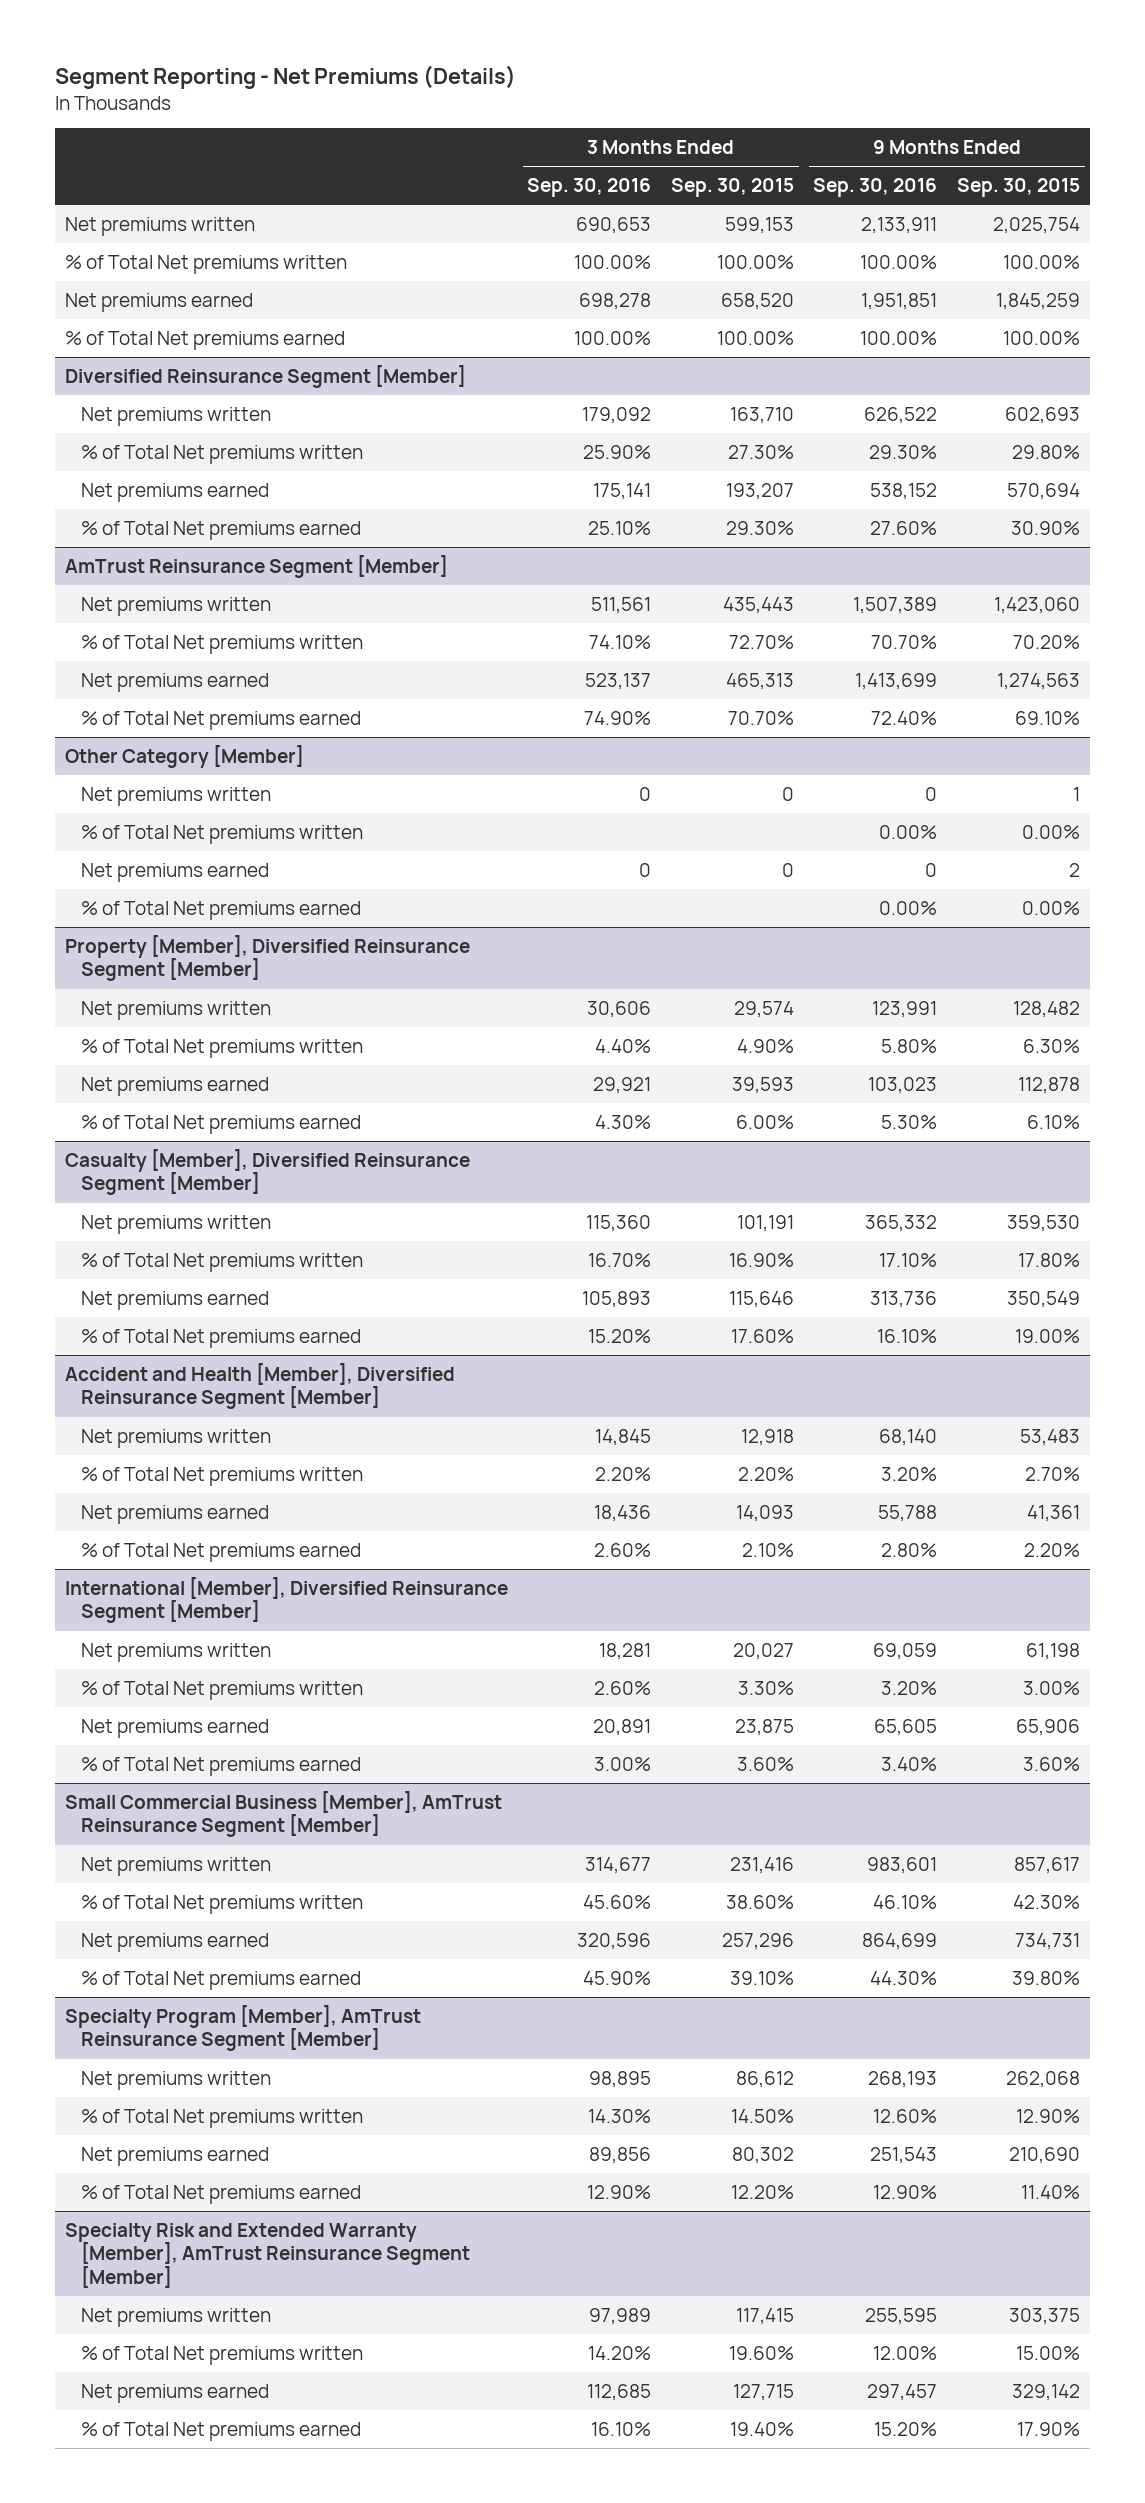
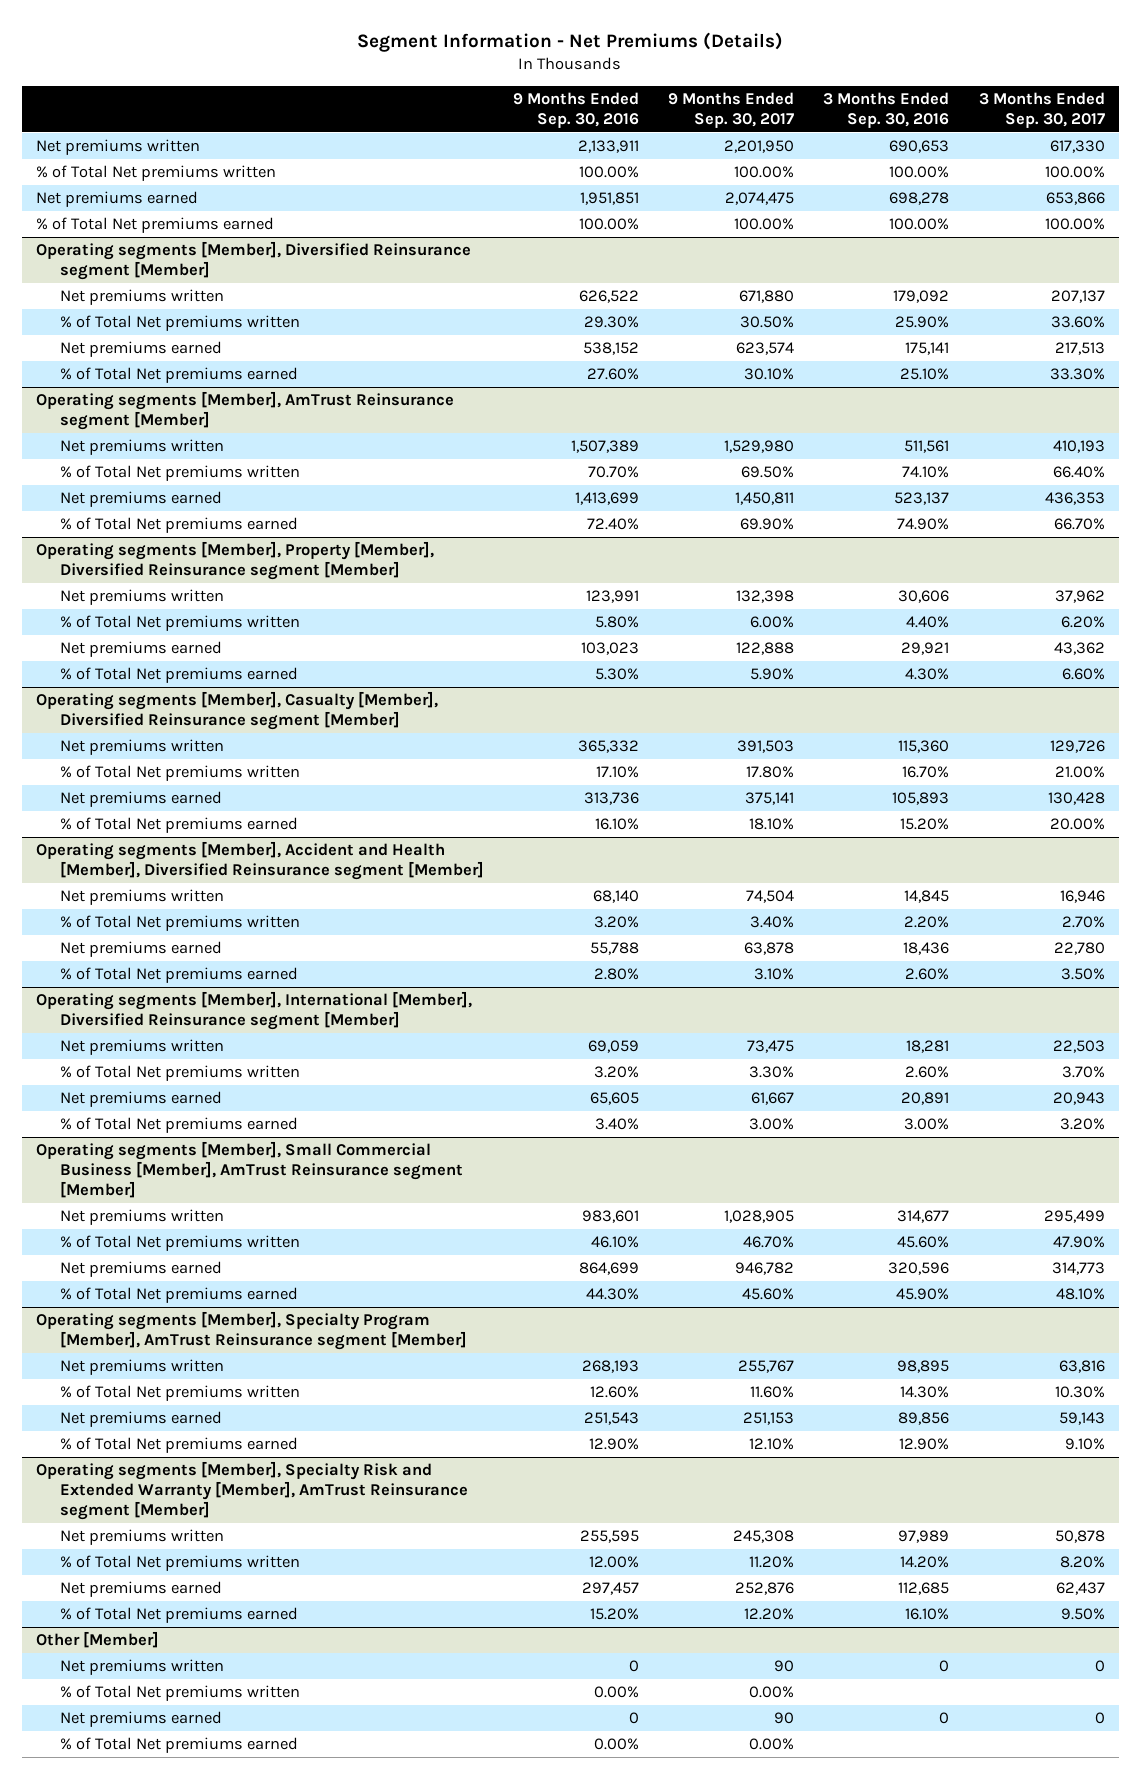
- Segment Reporting - Net Premiums (Details)
+ Segment Information - Net Premiums (Details)
- | 3 Months Ended Sep. 30, 2016 | 3 Months Ended Sep. 30, 2015 | 9 Months Ended Sep. 30, 2016 | 9 Months Ended Sep. 30, 2015
+ | 9 Months Ended Sep. 30, 2016 | 9 Months Ended Sep. 30, 2017 | 3 Months Ended Sep. 30, 2016 | 3 Months Ended Sep. 30, 2017
- Diversified Reinsurance Segment [Member]
+ Operating segments [Member], Diversified Reinsurance segment [Member]
- AmTrust Reinsurance Segment [Member]
+ Operating segments [Member], AmTrust Reinsurance segment [Member]
- Other Category [Member]
- Net premiums written | 0 | 0 | 0 | 1
- % of Total Net premiums written | | | 0.00% | 0.00%
- Net premiums earned | 0 | 0 | 0 | 2
- % of Total Net premiums earned | | | 0.00% | 0.00%
- Property [Member], Diversified Reinsurance Segment [Member]
+ Operating segments [Member], Property [Member], Diversified Reinsurance segment [Member]
- Casualty [Member], Diversified Reinsurance Segment [Member]
+ Operating segments [Member], Casualty [Member], Diversified Reinsurance segment [Member]
- Accident and Health [Member], Diversified Reinsurance Segment [Member]
+ Operating segments [Member], Accident and Health [Member], Diversified Reinsurance segment [Member]
- International [Member], Diversified Reinsurance Segment [Member]
+ Operating segments [Member], International [Member], Diversified Reinsurance segment [Member]
- Small Commercial Business [Member], AmTrust Reinsurance Segment [Member]
+ Operating segments [Member], Small Commercial Business [Member], AmTrust Reinsurance segment [Member]
- Specialty Program [Member], AmTrust Reinsurance Segment [Member]
+ Operating segments [Member], Specialty Program [Member], AmTrust Reinsurance segment [Member]
- Specialty Risk and Extended Warranty [Member], AmTrust Reinsurance Segment [Member]
+ Operating segments [Member], Specialty Risk and Extended Warranty [Member], AmTrust Reinsurance segment [Member]
+ Other [Member]
+ Net premiums written | 0 | 90 | 0 | 0
+ % of Total Net premiums written | 0.00% | 0.00% | |
+ Net premiums earned | 0 | 90 | 0 | 0
+ % of Total Net premiums earned | 0.00% | 0.00% | |

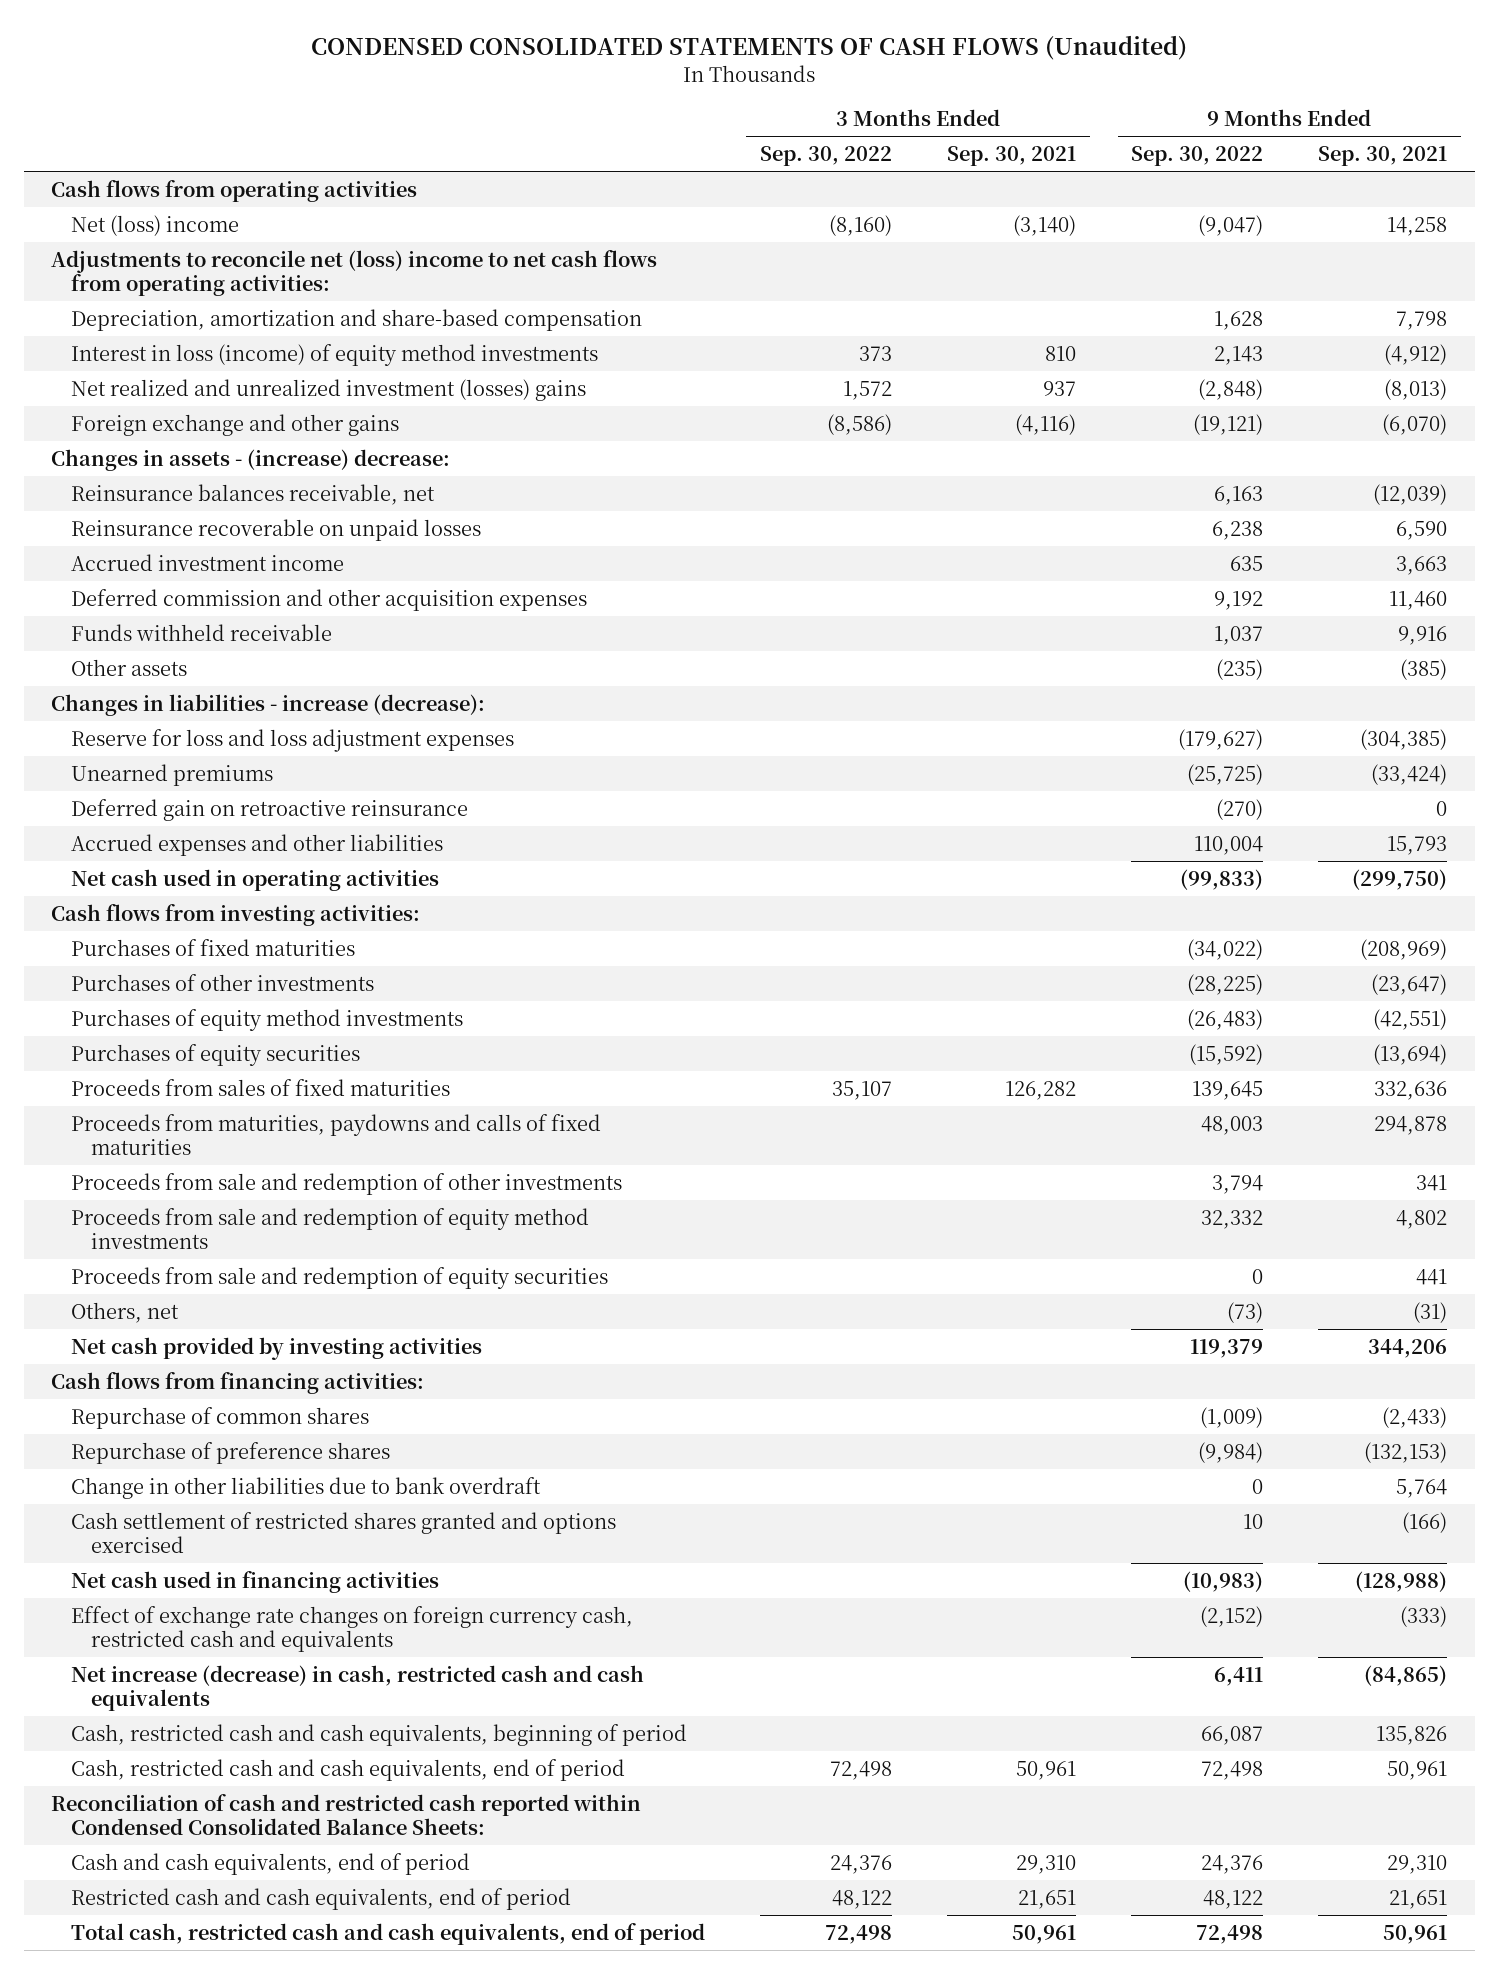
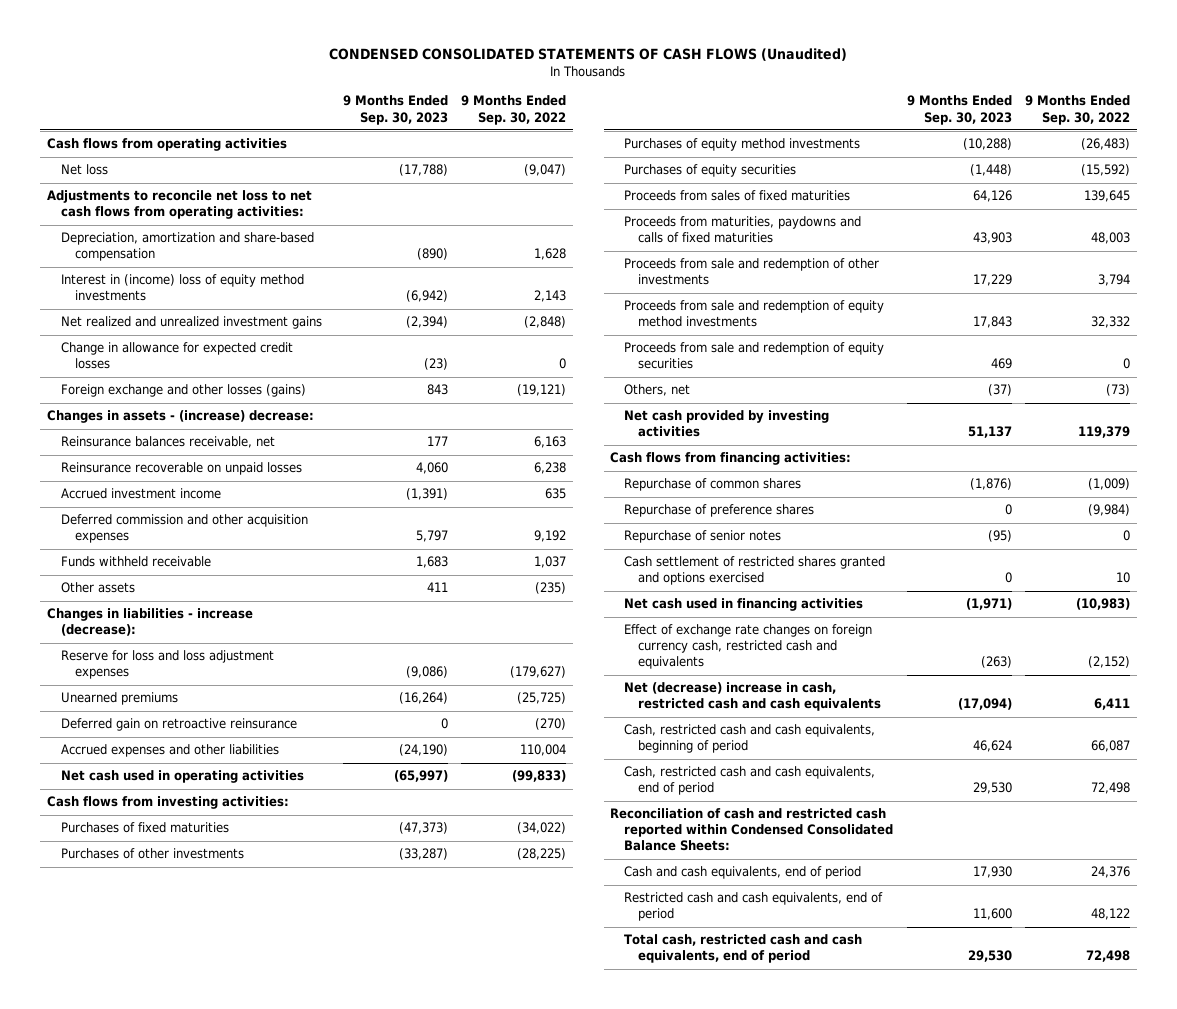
- | 3 Months Ended Sep. 30, 2022 | 3 Months Ended Sep. 30, 2021 | 9 Months Ended Sep. 30, 2022 | 9 Months Ended Sep. 30, 2021
+ | 9 Months Ended Sep. 30, 2023 | 9 Months Ended Sep. 30, 2022
- Net (loss) income | (8,160) | (3,140) | (9,047) | 14,258
- Adjustments to reconcile net (loss) income to net cash flows from operating activities:
+ Net loss | (17,788) | (9,047)
+ Adjustments to reconcile net loss to net cash flows from operating activities:
- Interest in loss (income) of equity method investments | 373 | 810 | 2,143 | (4,912)
- Net realized and unrealized investment (losses) gains | 1,572 | 937 | (2,848) | (8,013)
- Foreign exchange and other gains | (8,586) | (4,116) | (19,121) | (6,070)
+ Interest in (income) loss of equity method investments | (6,942) | 2,143
+ Net realized and unrealized investment gains | (2,394) | (2,848)
+ Change in allowance for expected credit losses | (23) | 0
+ Foreign exchange and other losses (gains) | 843 | (19,121)
- Change in other liabilities due to bank overdraft | | | 0 | 5,764
+ Repurchase of senior notes | (95) | 0
- Net increase (decrease) in cash, restricted cash and cash equivalents | | | 6,411 | (84,865)
+ Net (decrease) increase in cash, restricted cash and cash equivalents | (17,094) | 6,411

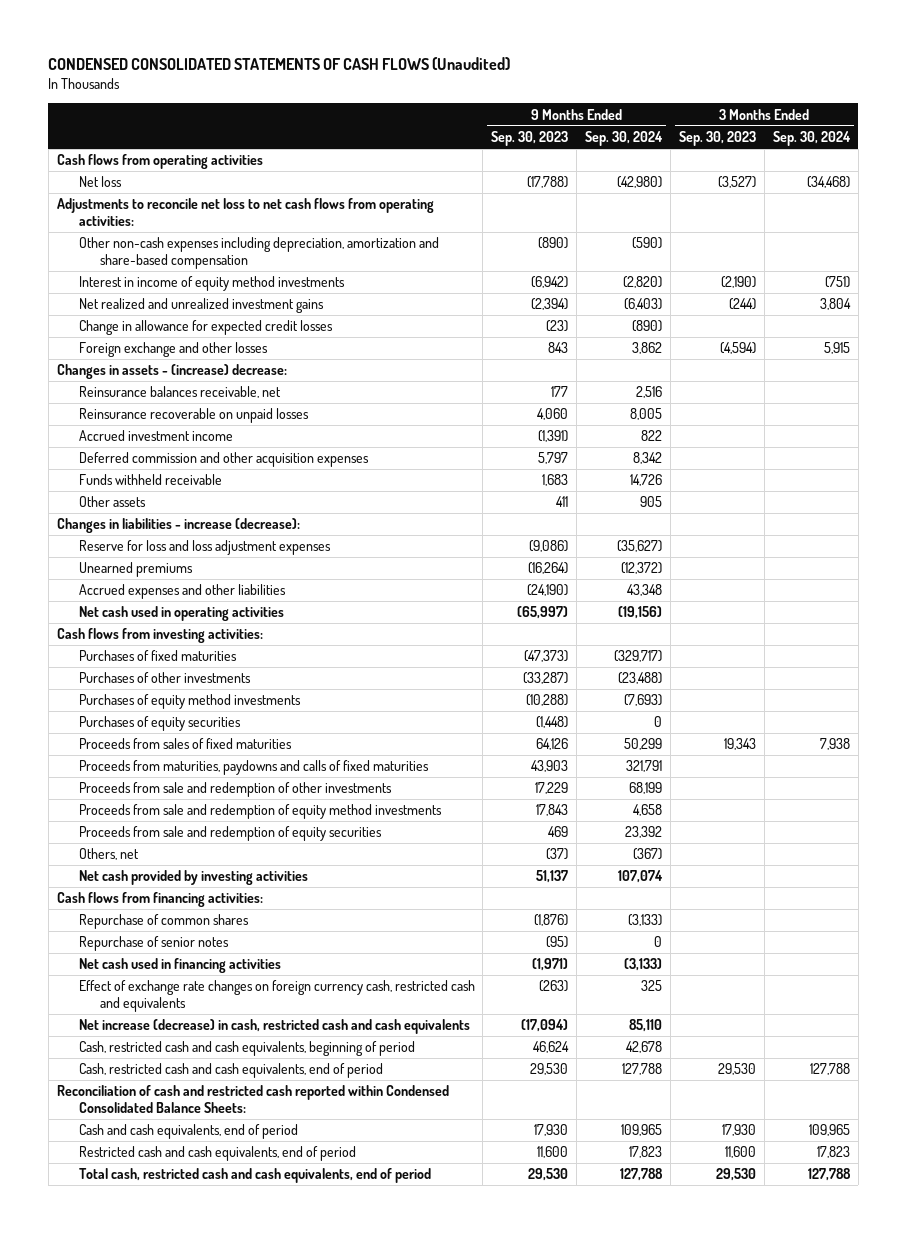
- | 9 Months Ended Sep. 30, 2023 | 9 Months Ended Sep. 30, 2022
+ | 9 Months Ended Sep. 30, 2023 | 9 Months Ended Sep. 30, 2024 | 3 Months Ended Sep. 30, 2023 | 3 Months Ended Sep. 30, 2024
- Depreciation, amortization and share-based compensation | (890) | 1,628
- Interest in (income) loss of equity method investments | (6,942) | 2,143
+ Other non-cash expenses including depreciation, amortization and share-based compensation | (890) | (590) | |
+ Interest in income of equity method investments | (6,942) | (2,820) | (2,190) | (751)
- Foreign exchange and other losses (gains) | 843 | (19,121)
+ Foreign exchange and other losses | 843 | 3,862 | (4,594) | 5,915
- Deferred gain on retroactive reinsurance | 0 | (270)
- Repurchase of preference shares | 0 | (9,984)
- Cash settlement of restricted shares granted and options exercised | 0 | 10
- Net (decrease) increase in cash, restricted cash and cash equivalents | (17,094) | 6,411
+ Net increase (decrease) in cash, restricted cash and cash equivalents | (17,094) | 85,110 | |

